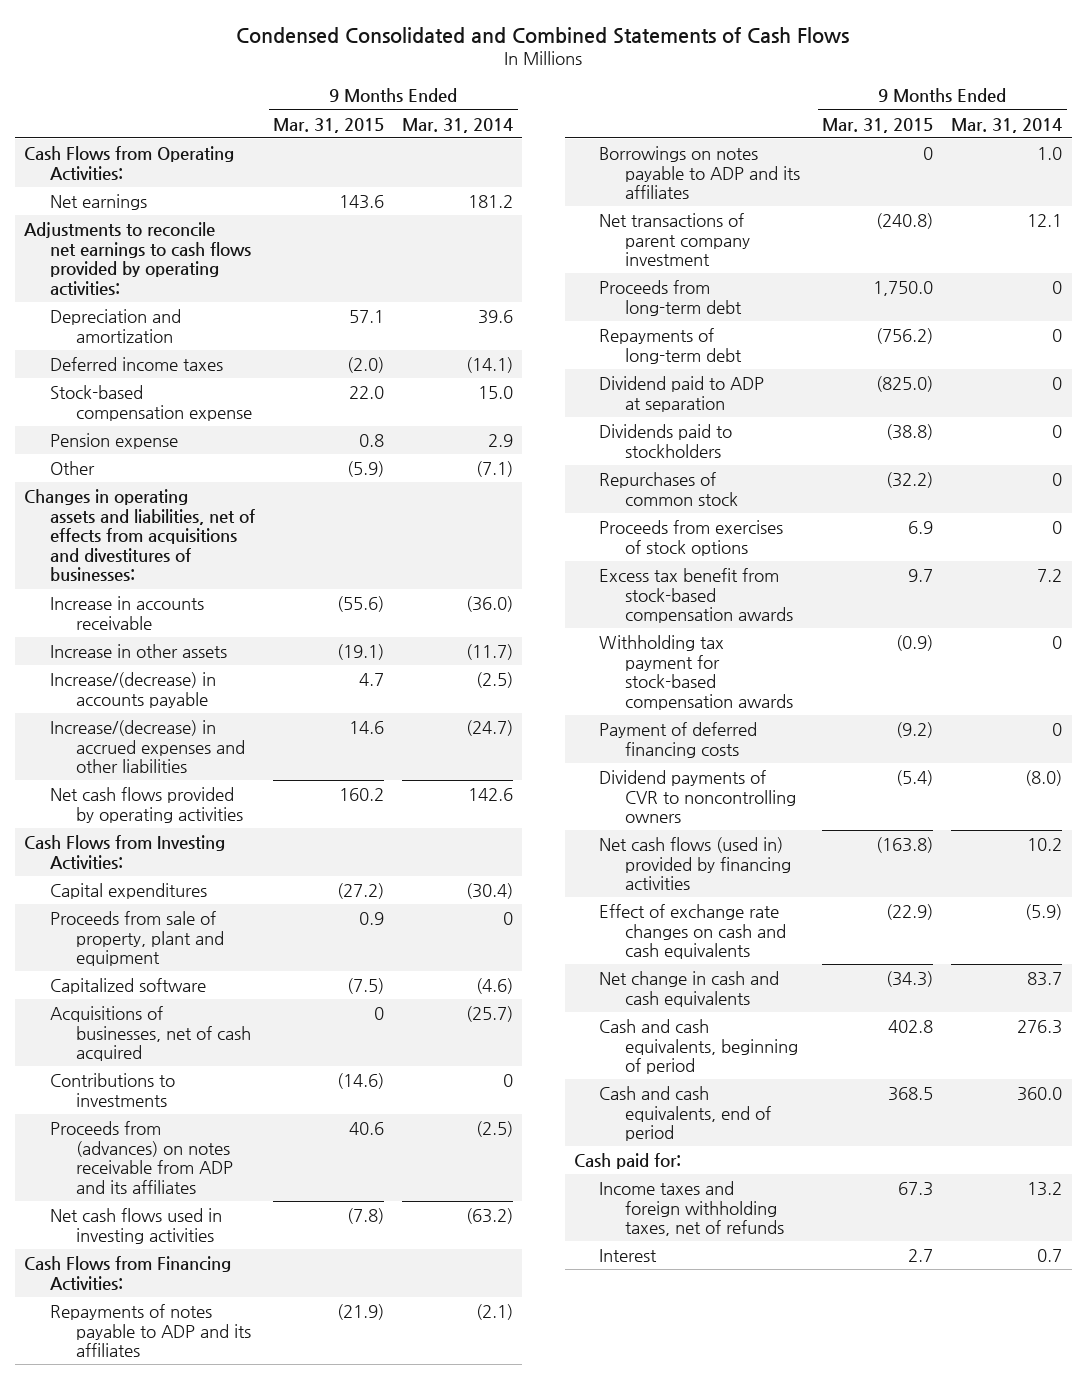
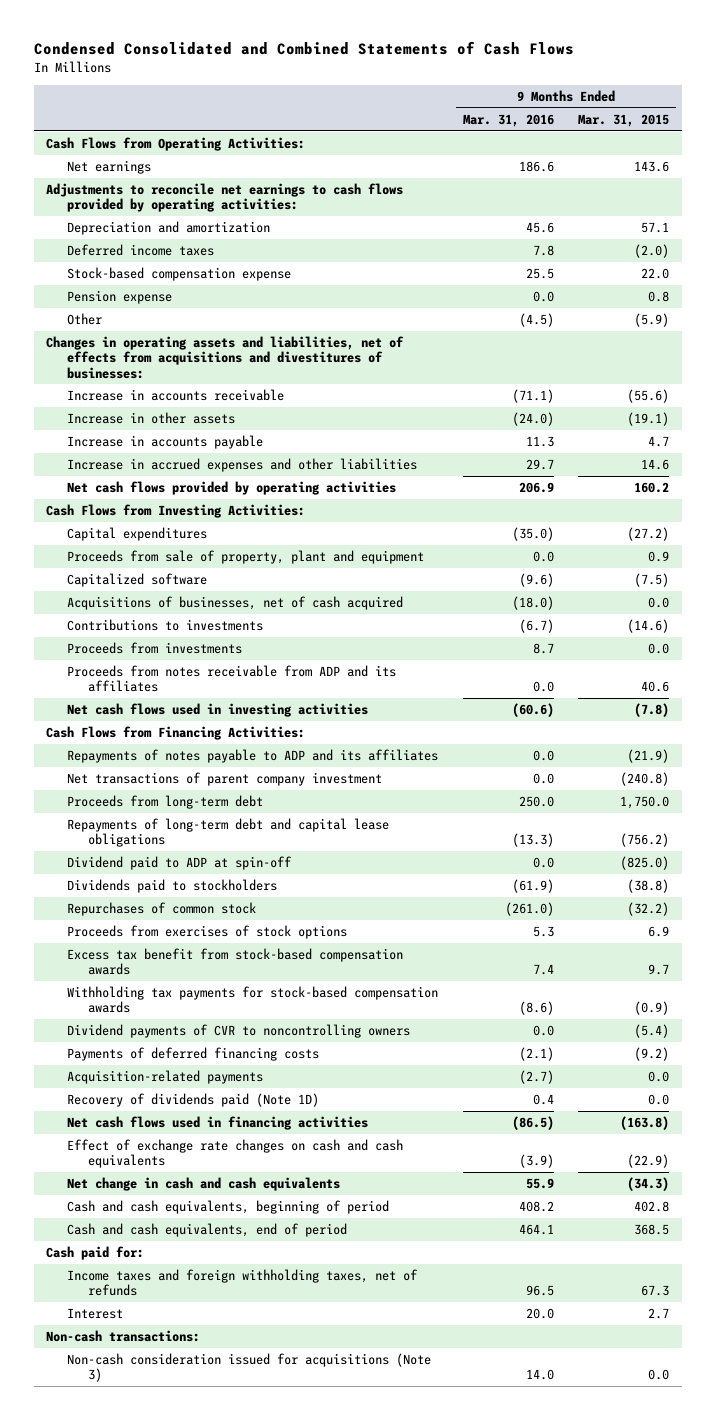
- | 9 Months Ended Mar. 31, 2015 | 9 Months Ended Mar. 31, 2014
+ | 9 Months Ended Mar. 31, 2016 | 9 Months Ended Mar. 31, 2015
- Increase/(decrease) in accounts payable | 4.7 | (2.5)
- Increase/(decrease) in accrued expenses and other liabilities | 14.6 | (24.7)
+ Increase in accounts payable | 11.3 | 4.7
+ Increase in accrued expenses and other liabilities | 29.7 | 14.6
- Acquisitions of businesses, net of cash acquired | 0 | (25.7)
+ Acquisitions of businesses, net of cash acquired | (18.0) | 0.0
- Proceeds from (advances) on notes receivable from ADP and its affiliates | 40.6 | (2.5)
+ Proceeds from investments | 8.7 | 0.0
+ Proceeds from notes receivable from ADP and its affiliates | 0.0 | 40.6
- Borrowings on notes payable to ADP and its affiliates | 0 | 1.0
- Repayments of long-term debt | (756.2) | 0
- Dividend paid to ADP at separation | (825.0) | 0
+ Repayments of long-term debt and capital lease obligations | (13.3) | (756.2)
+ Dividend paid to ADP at spin-off | 0.0 | (825.0)
- Withholding tax payment for stock-based compensation awards | (0.9) | 0
- Payment of deferred financing costs | (9.2) | 0
+ Withholding tax payments for stock-based compensation awards | (8.6) | (0.9)
- Net cash flows (used in) provided by financing activities | (163.8) | 10.2
+ Payments of deferred financing costs | (2.1) | (9.2)
+ Acquisition-related payments | (2.7) | 0.0
+ Recovery of dividends paid (Note 1D) | 0.4 | 0.0
+ Net cash flows used in financing activities | (86.5) | (163.8)
+ Non-cash transactions:
+ Non-cash consideration issued for acquisitions (Note 3) | 14.0 | 0.0

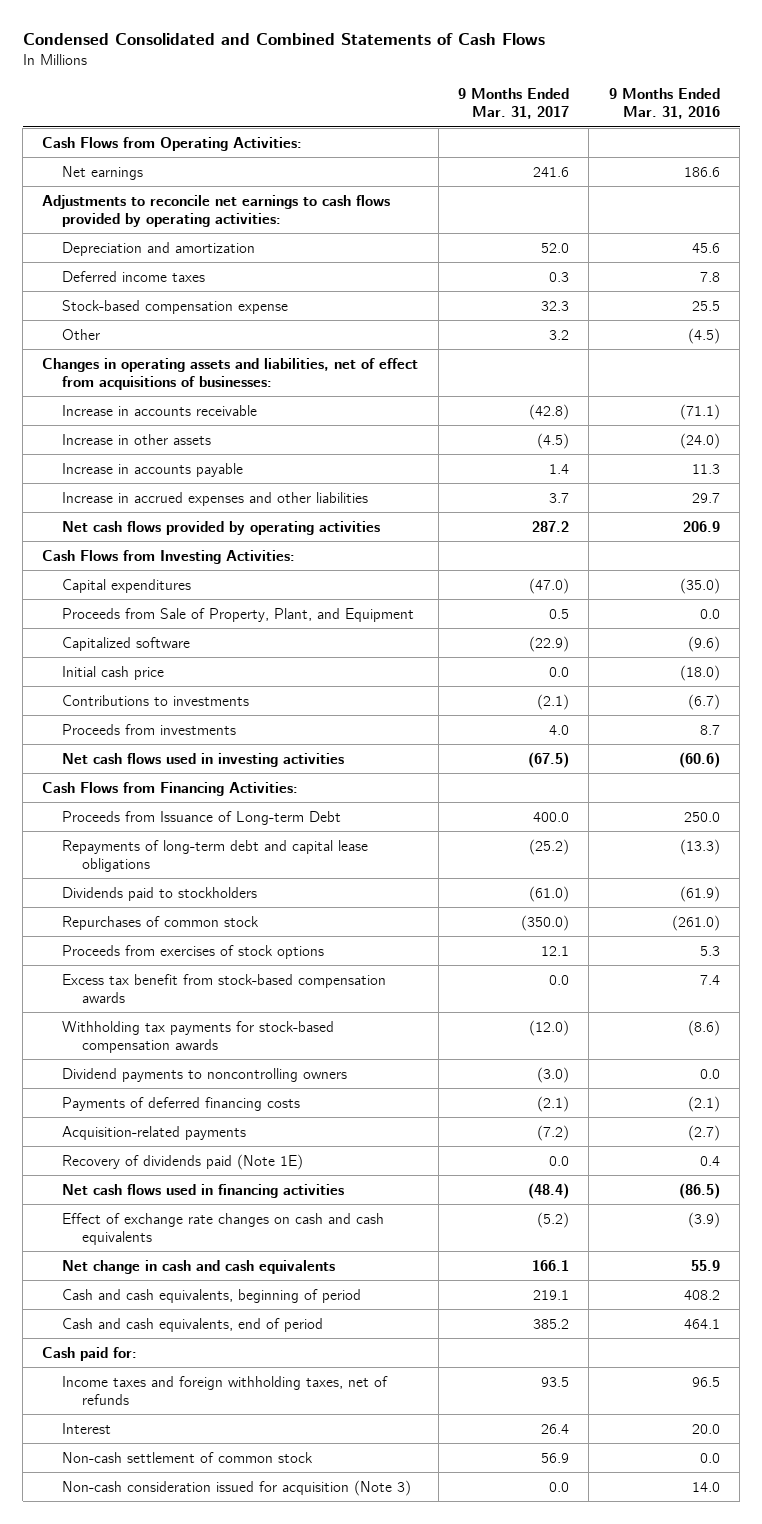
- | 9 Months Ended Mar. 31, 2016 | 9 Months Ended Mar. 31, 2015
+ | 9 Months Ended Mar. 31, 2017 | 9 Months Ended Mar. 31, 2016
- Pension expense | 0.0 | 0.8
- Changes in operating assets and liabilities, net of effects from acquisitions and divestitures of businesses:
+ Changes in operating assets and liabilities, net of effect from acquisitions of businesses:
- Proceeds from sale of property, plant and equipment | 0.0 | 0.9
+ Proceeds from Sale of Property, Plant, and Equipment | 0.5 | 0.0
- Acquisitions of businesses, net of cash acquired | (18.0) | 0.0
+ Initial cash price | 0.0 | (18.0)
- Proceeds from notes receivable from ADP and its affiliates | 0.0 | 40.6
- Repayments of notes payable to ADP and its affiliates | 0.0 | (21.9)
- Net transactions of parent company investment | 0.0 | (240.8)
- Proceeds from long-term debt | 250.0 | 1,750.0
+ Proceeds from Issuance of Long-term Debt | 400.0 | 250.0
- Dividend paid to ADP at spin-off | 0.0 | (825.0)
- Dividend payments of CVR to noncontrolling owners | 0.0 | (5.4)
+ Dividend payments to noncontrolling owners | (3.0) | 0.0
- Recovery of dividends paid (Note 1D) | 0.4 | 0.0
+ Recovery of dividends paid (Note 1E) | 0.0 | 0.4
- Non-cash transactions:
- Non-cash consideration issued for acquisitions (Note 3) | 14.0 | 0.0
+ Non-cash settlement of common stock | 56.9 | 0.0
+ Non-cash consideration issued for acquisition (Note 3) | 0.0 | 14.0

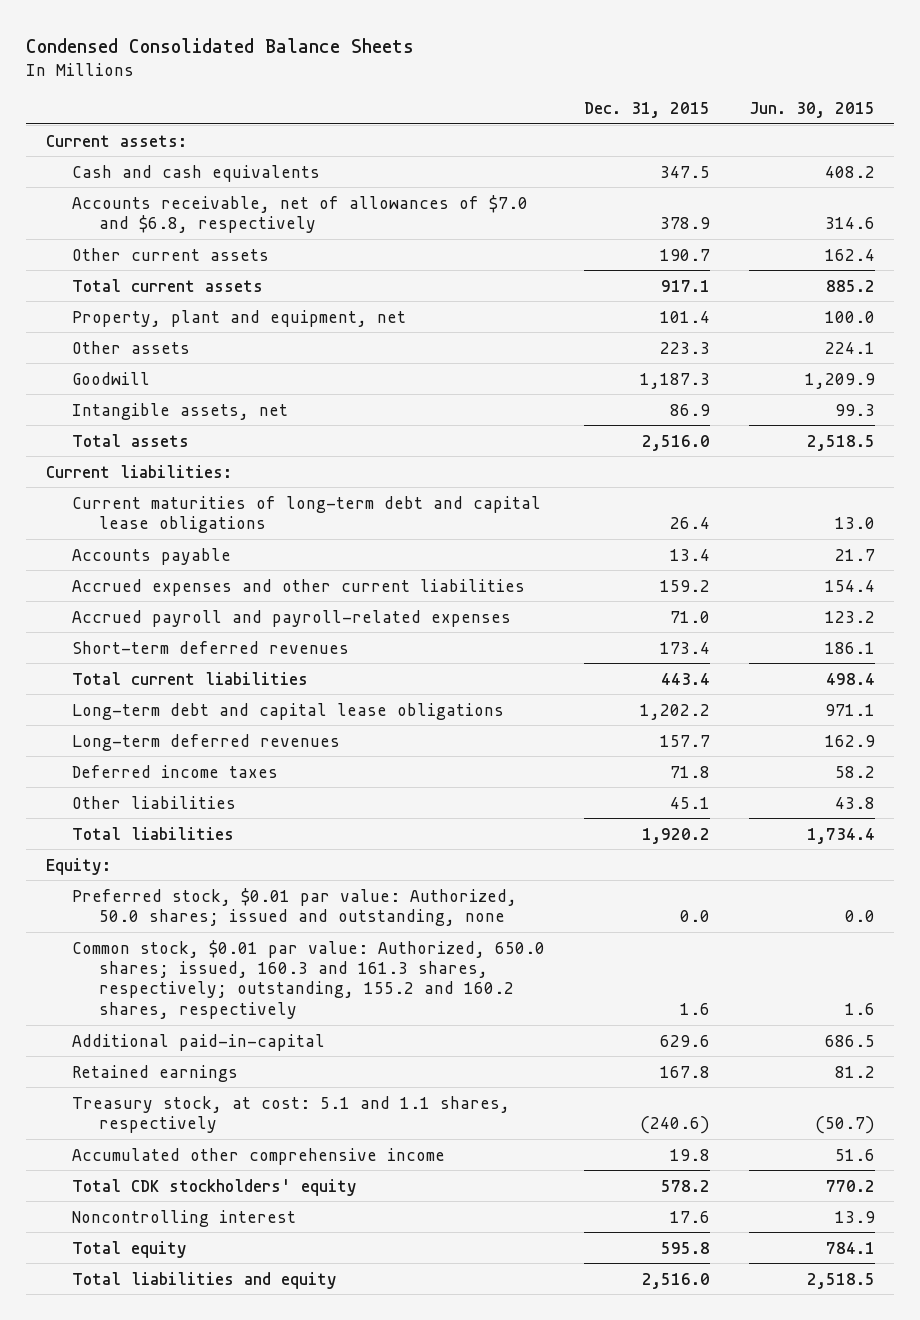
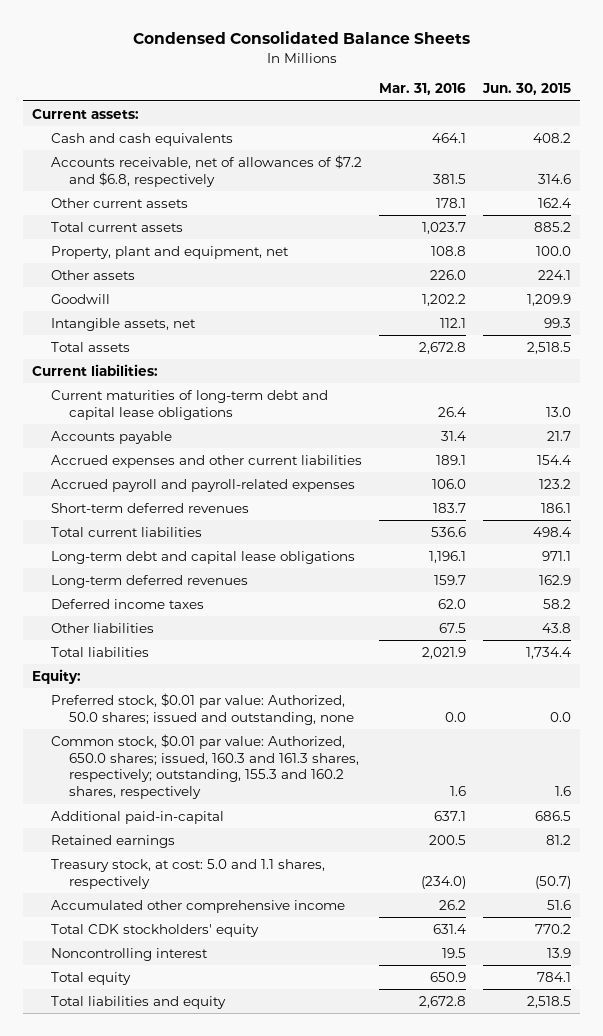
- | Dec. 31, 2015 | Jun. 30, 2015
+ | Mar. 31, 2016 | Jun. 30, 2015
- Accounts receivable, net of allowances of $7.0 and $6.8, respectively | 378.9 | 314.6
+ Accounts receivable, net of allowances of $7.2 and $6.8, respectively | 381.5 | 314.6
- Common stock, $0.01 par value: Authorized, 650.0 shares; issued, 160.3 and 161.3 shares, respectively; outstanding, 155.2 and 160.2 shares, respectively | 1.6 | 1.6
+ Common stock, $0.01 par value: Authorized, 650.0 shares; issued, 160.3 and 161.3 shares, respectively; outstanding, 155.3 and 160.2 shares, respectively | 1.6 | 1.6
- Treasury stock, at cost: 5.1 and 1.1 shares, respectively | (240.6) | (50.7)
+ Treasury stock, at cost: 5.0 and 1.1 shares, respectively | (234.0) | (50.7)

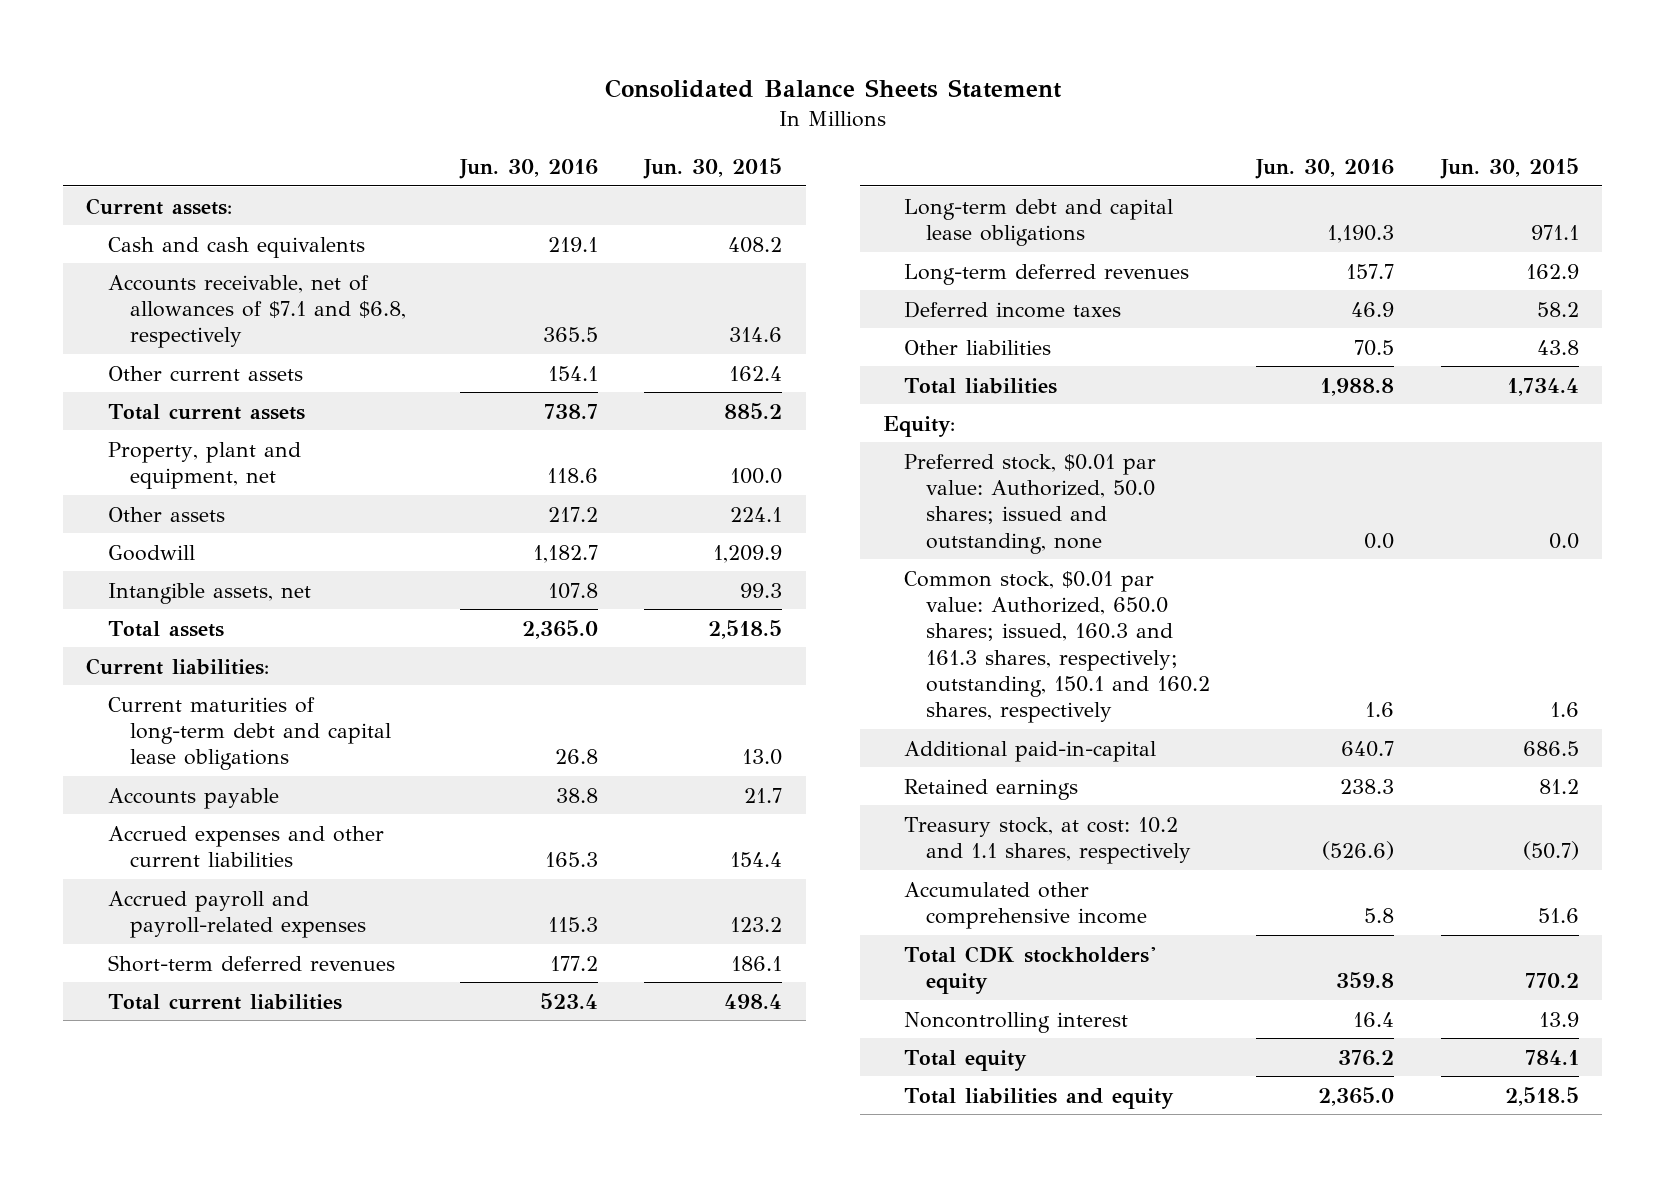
- Condensed Consolidated Balance Sheets
+ Consolidated Balance Sheets Statement
- | Mar. 31, 2016 | Jun. 30, 2015
+ | Jun. 30, 2016 | Jun. 30, 2015
- Accounts receivable, net of allowances of $7.2 and $6.8, respectively | 381.5 | 314.6
+ Accounts receivable, net of allowances of $7.1 and $6.8, respectively | 365.5 | 314.6
- Common stock, $0.01 par value: Authorized, 650.0 shares; issued, 160.3 and 161.3 shares, respectively; outstanding, 155.3 and 160.2 shares, respectively | 1.6 | 1.6
+ Common stock, $0.01 par value: Authorized, 650.0 shares; issued, 160.3 and 161.3 shares, respectively; outstanding, 150.1 and 160.2 shares, respectively | 1.6 | 1.6
- Treasury stock, at cost: 5.0 and 1.1 shares, respectively | (234.0) | (50.7)
+ Treasury stock, at cost: 10.2 and 1.1 shares, respectively | (526.6) | (50.7)

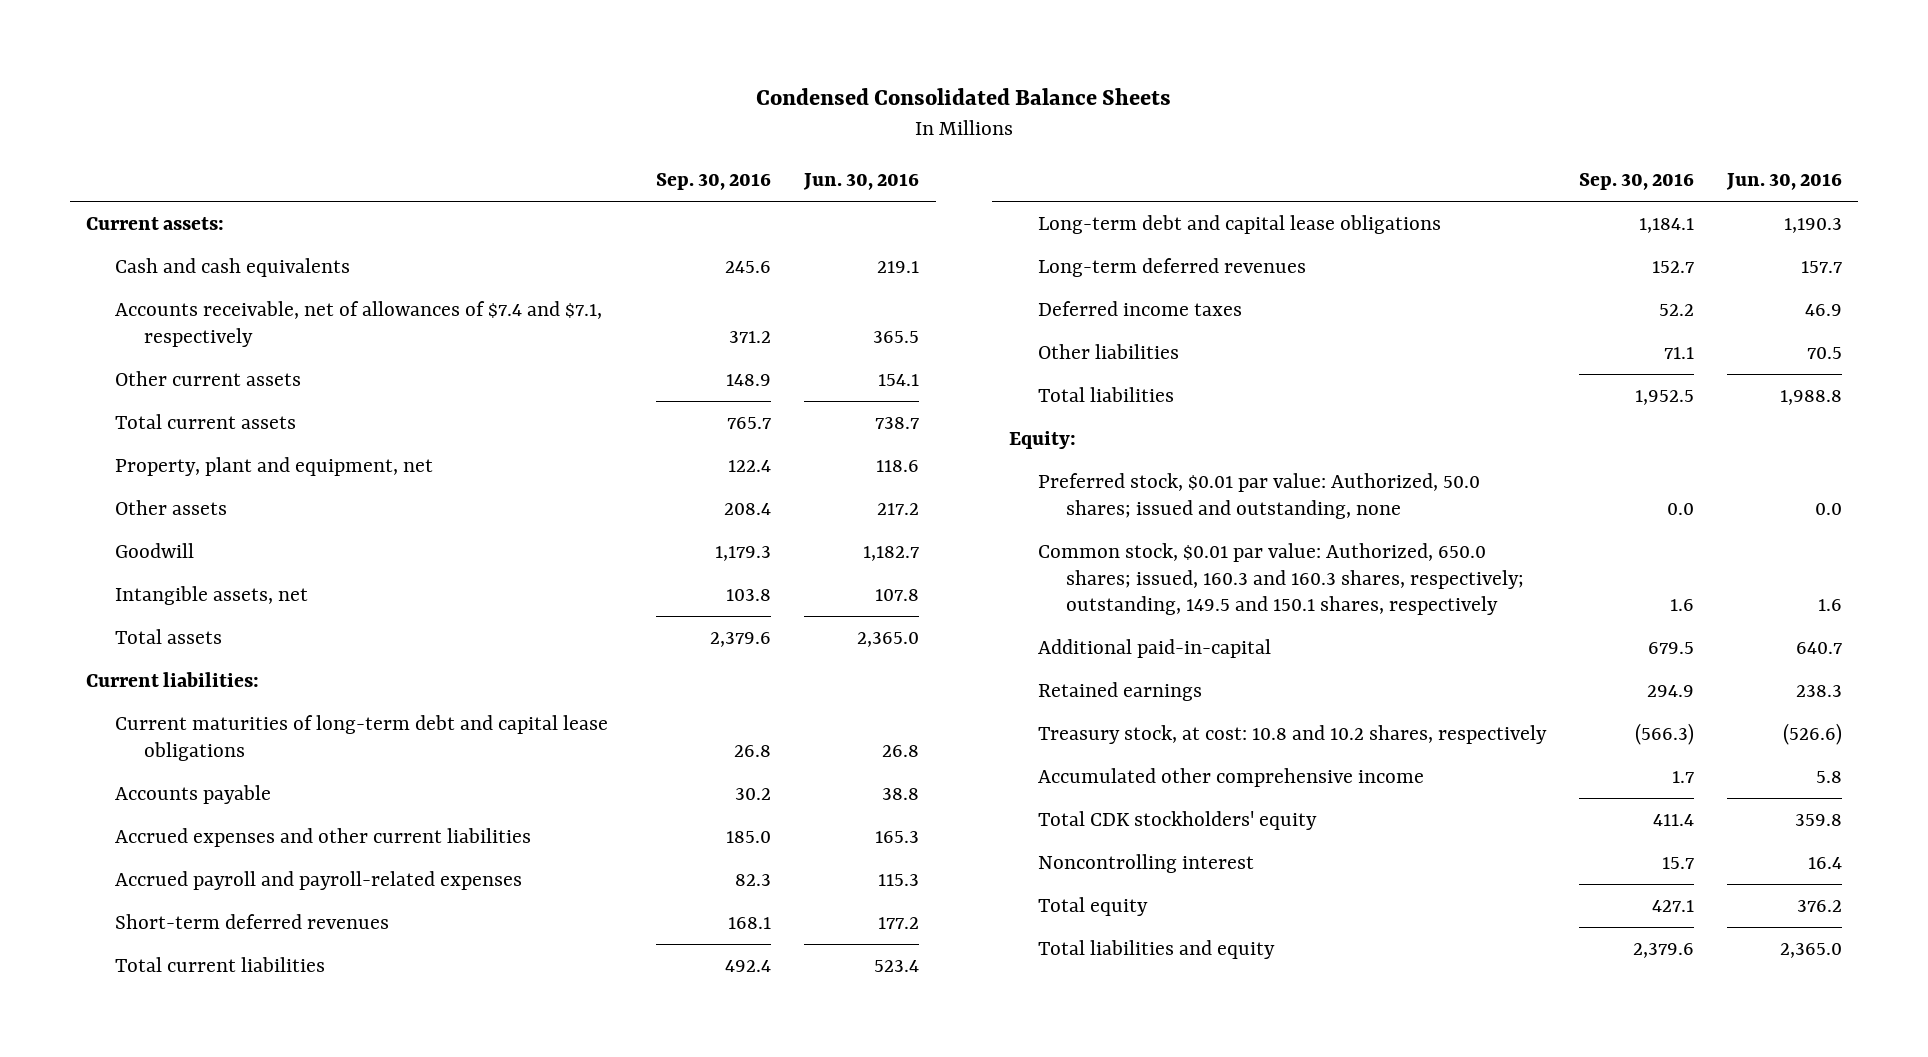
- Consolidated Balance Sheets Statement
+ Condensed Consolidated Balance Sheets
- | Jun. 30, 2016 | Jun. 30, 2015
+ | Sep. 30, 2016 | Jun. 30, 2016
- Accounts receivable, net of allowances of $7.1 and $6.8, respectively | 365.5 | 314.6
+ Accounts receivable, net of allowances of $7.4 and $7.1, respectively | 371.2 | 365.5
- Common stock, $0.01 par value: Authorized, 650.0 shares; issued, 160.3 and 161.3 shares, respectively; outstanding, 150.1 and 160.2 shares, respectively | 1.6 | 1.6
+ Common stock, $0.01 par value: Authorized, 650.0 shares; issued, 160.3 and 160.3 shares, respectively; outstanding, 149.5 and 150.1 shares, respectively | 1.6 | 1.6
- Treasury stock, at cost: 10.2 and 1.1 shares, respectively | (526.6) | (50.7)
+ Treasury stock, at cost: 10.8 and 10.2 shares, respectively | (566.3) | (526.6)

